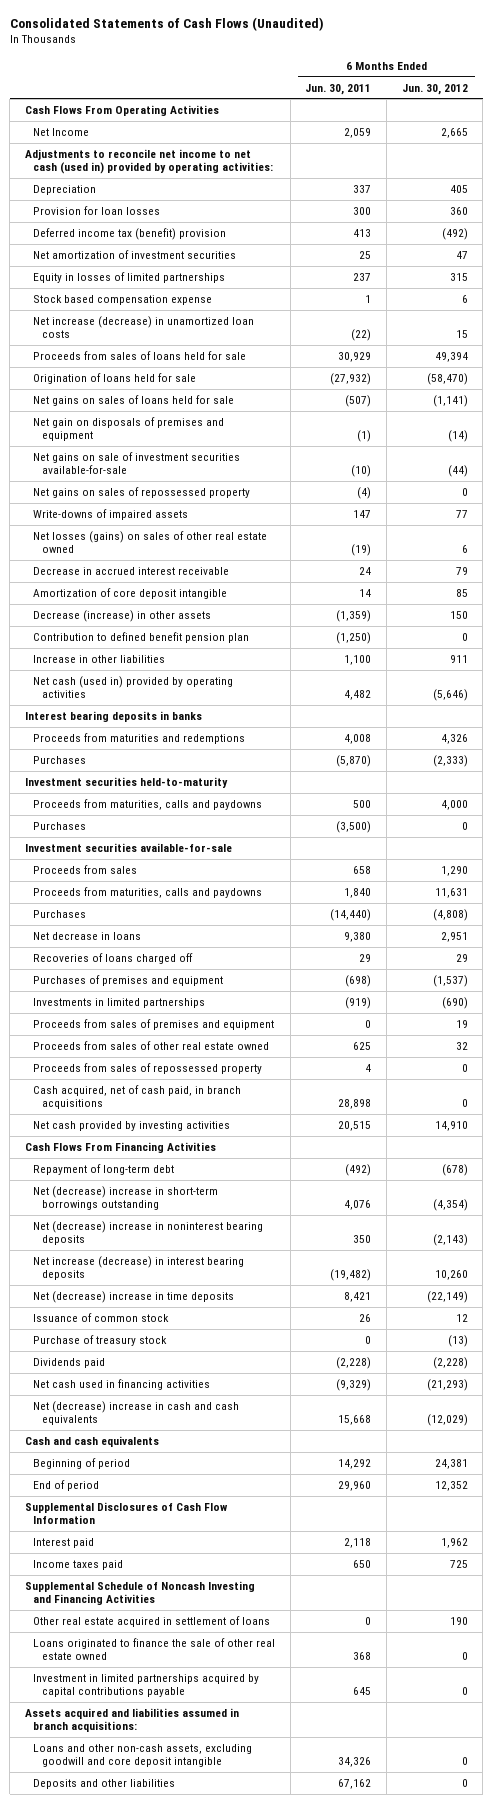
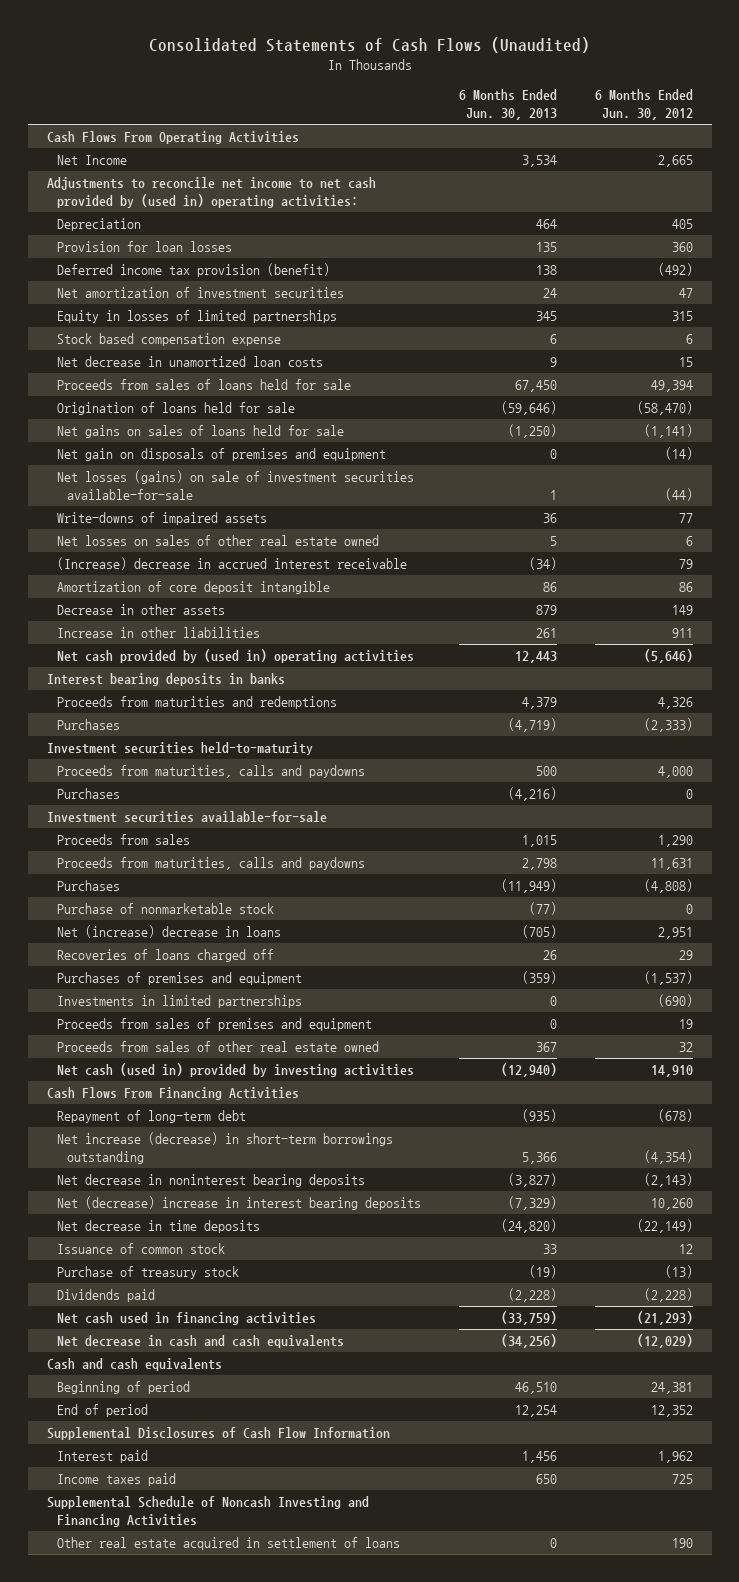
- | 6 Months Ended Jun. 30, 2011 | 6 Months Ended Jun. 30, 2012
+ | 6 Months Ended Jun. 30, 2013 | 6 Months Ended Jun. 30, 2012
- Adjustments to reconcile net income to net cash (used in) provided by operating activities:
+ Adjustments to reconcile net income to net cash provided by (used in) operating activities:
- Deferred income tax (benefit) provision | 413 | (492)
+ Deferred income tax provision (benefit) | 138 | (492)
- Net increase (decrease) in unamortized loan costs | (22) | 15
+ Net decrease in unamortized loan costs | 9 | 15
- Net gains on sale of investment securities available-for-sale | (10) | (44)
- Net gains on sales of repossessed property | (4) | 0
+ Net losses (gains) on sale of investment securities available-for-sale | 1 | (44)
- Net losses (gains) on sales of other real estate owned | (19) | 6
- Decrease in accrued interest receivable | 24 | 79
- Amortization of core deposit intangible | 14 | 85
- Decrease (increase) in other assets | (1,359) | 150
- Contribution to defined benefit pension plan | (1,250) | 0
+ Net losses on sales of other real estate owned | 5 | 6
+ (Increase) decrease in accrued interest receivable | (34) | 79
+ Amortization of core deposit intangible | 86 | 86
+ Decrease in other assets | 879 | 149
- Net cash (used in) provided by operating activities | 4,482 | (5,646)
+ Net cash provided by (used in) operating activities | 12,443 | (5,646)
- Net decrease in loans | 9,380 | 2,951
+ Purchase of nonmarketable stock | (77) | 0
+ Net (increase) decrease in loans | (705) | 2,951
- Proceeds from sales of repossessed property | 4 | 0
- Cash acquired, net of cash paid, in branch acquisitions | 28,898 | 0
- Net cash provided by investing activities | 20,515 | 14,910
+ Net cash (used in) provided by investing activities | (12,940) | 14,910
- Net (decrease) increase in short-term borrowings outstanding | 4,076 | (4,354)
- Net (decrease) increase in noninterest bearing deposits | 350 | (2,143)
- Net increase (decrease) in interest bearing deposits | (19,482) | 10,260
- Net (decrease) increase in time deposits | 8,421 | (22,149)
+ Net increase (decrease) in short-term borrowings outstanding | 5,366 | (4,354)
+ Net decrease in noninterest bearing deposits | (3,827) | (2,143)
+ Net (decrease) increase in interest bearing deposits | (7,329) | 10,260
+ Net decrease in time deposits | (24,820) | (22,149)
- Net (decrease) increase in cash and cash equivalents | 15,668 | (12,029)
+ Net decrease in cash and cash equivalents | (34,256) | (12,029)
- Loans originated to finance the sale of other real estate owned | 368 | 0
- Investment in limited partnerships acquired by capital contributions payable | 645 | 0
- Assets acquired and liabilities assumed in branch acquisitions:
- Loans and other non-cash assets, excluding goodwill and core deposit intangible | 34,326 | 0
- Deposits and other liabilities | 67,162 | 0

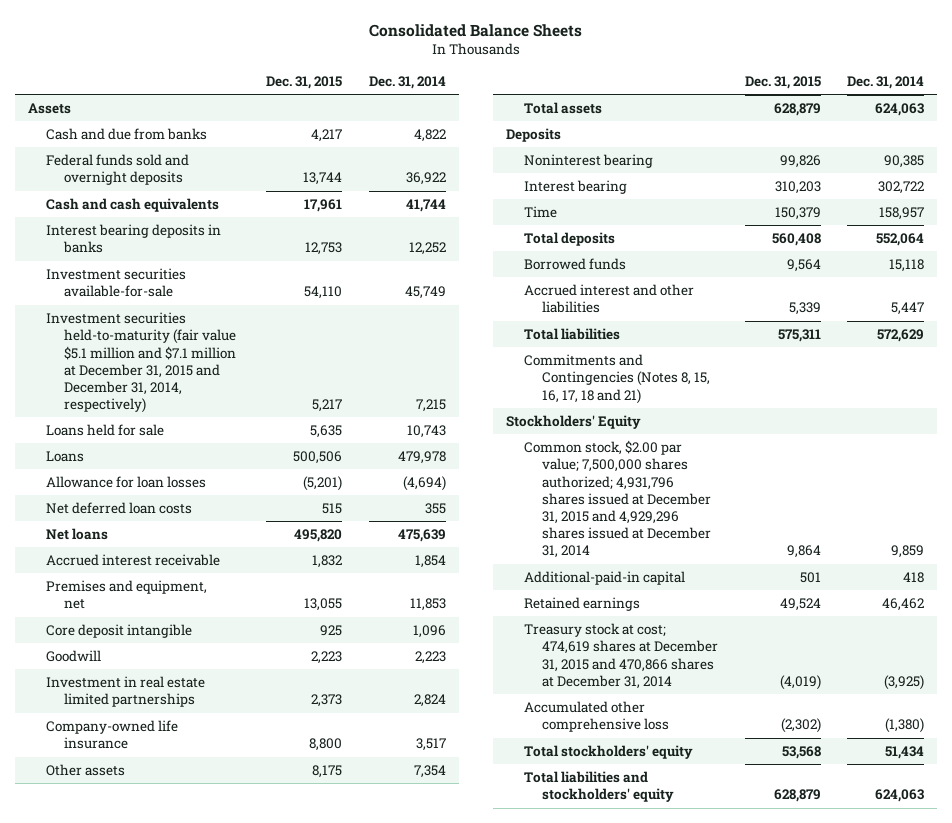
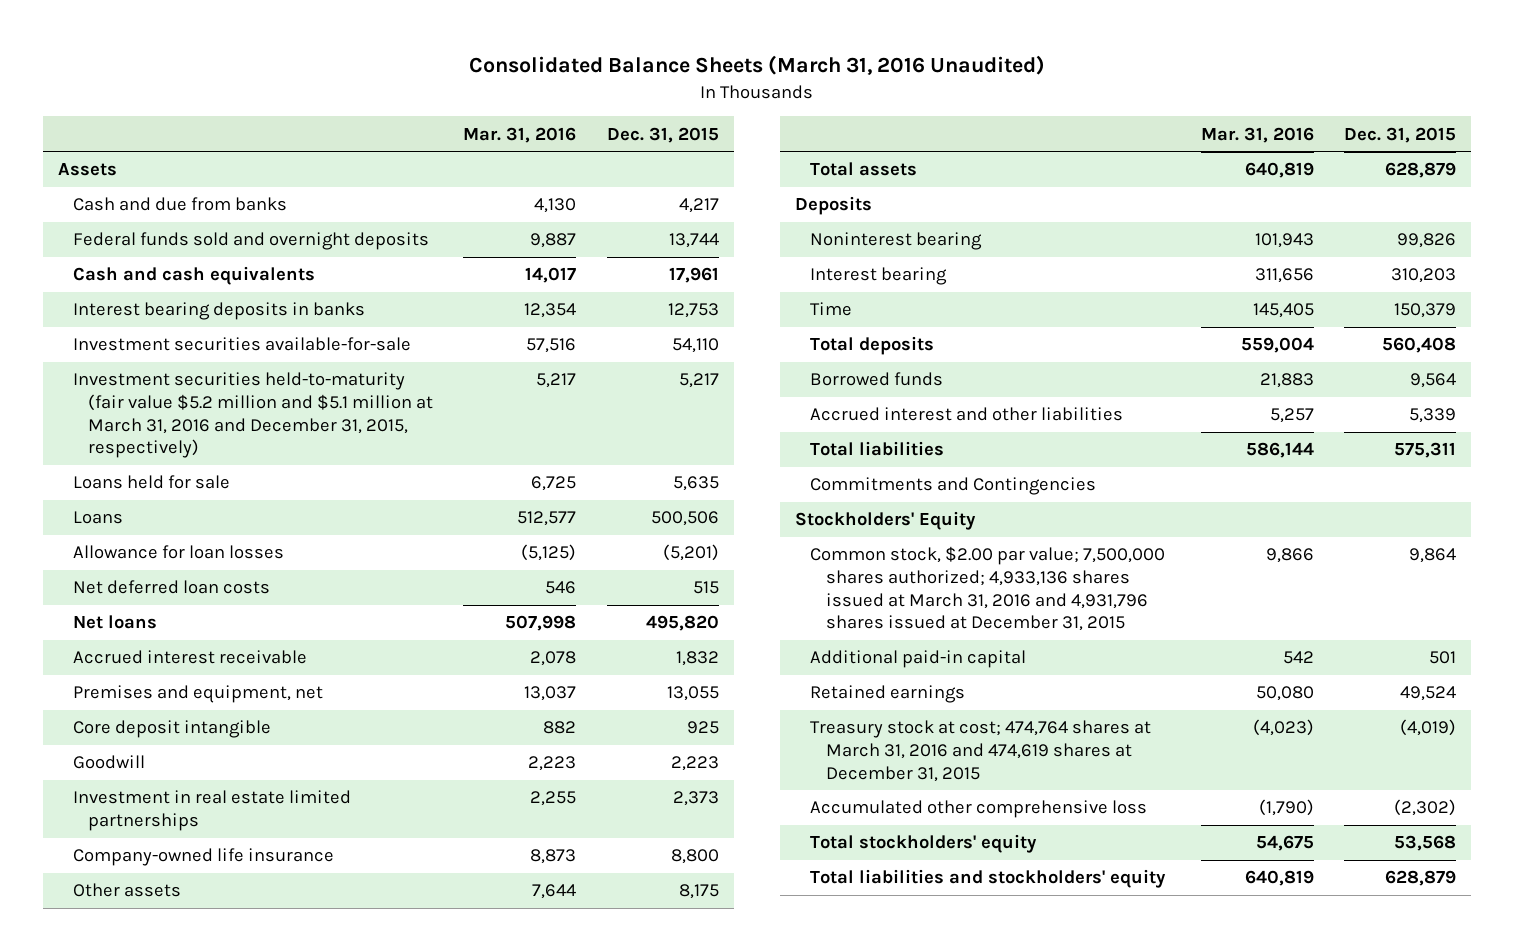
- Consolidated Balance Sheets
+ Consolidated Balance Sheets (March 31, 2016 Unaudited)
- | Dec. 31, 2015 | Dec. 31, 2014
+ | Mar. 31, 2016 | Dec. 31, 2015
- Investment securities held-to-maturity (fair value $5.1 million and $7.1 million at December 31, 2015 and December 31, 2014, respectively) | 5,217 | 7,215
+ Investment securities held-to-maturity (fair value $5.2 million and $5.1 million at March 31, 2016 and December 31, 2015, respectively) | 5,217 | 5,217
- Commitments and Contingencies (Notes 8, 15, 16, 17, 18 and 21)
+ Commitments and Contingencies
- Common stock, $2.00 par value; 7,500,000 shares authorized; 4,931,796 shares issued at December 31, 2015 and 4,929,296 shares issued at December 31, 2014 | 9,864 | 9,859
- Additional-paid-in capital | 501 | 418
+ Common stock, $2.00 par value; 7,500,000 shares authorized; 4,933,136 shares issued at March 31, 2016 and 4,931,796 shares issued at December 31, 2015 | 9,866 | 9,864
+ Additional paid-in capital | 542 | 501
- Treasury stock at cost; 474,619 shares at December 31, 2015 and 470,866 shares at December 31, 2014 | (4,019) | (3,925)
+ Treasury stock at cost; 474,764 shares at March 31, 2016 and 474,619 shares at December 31, 2015 | (4,023) | (4,019)

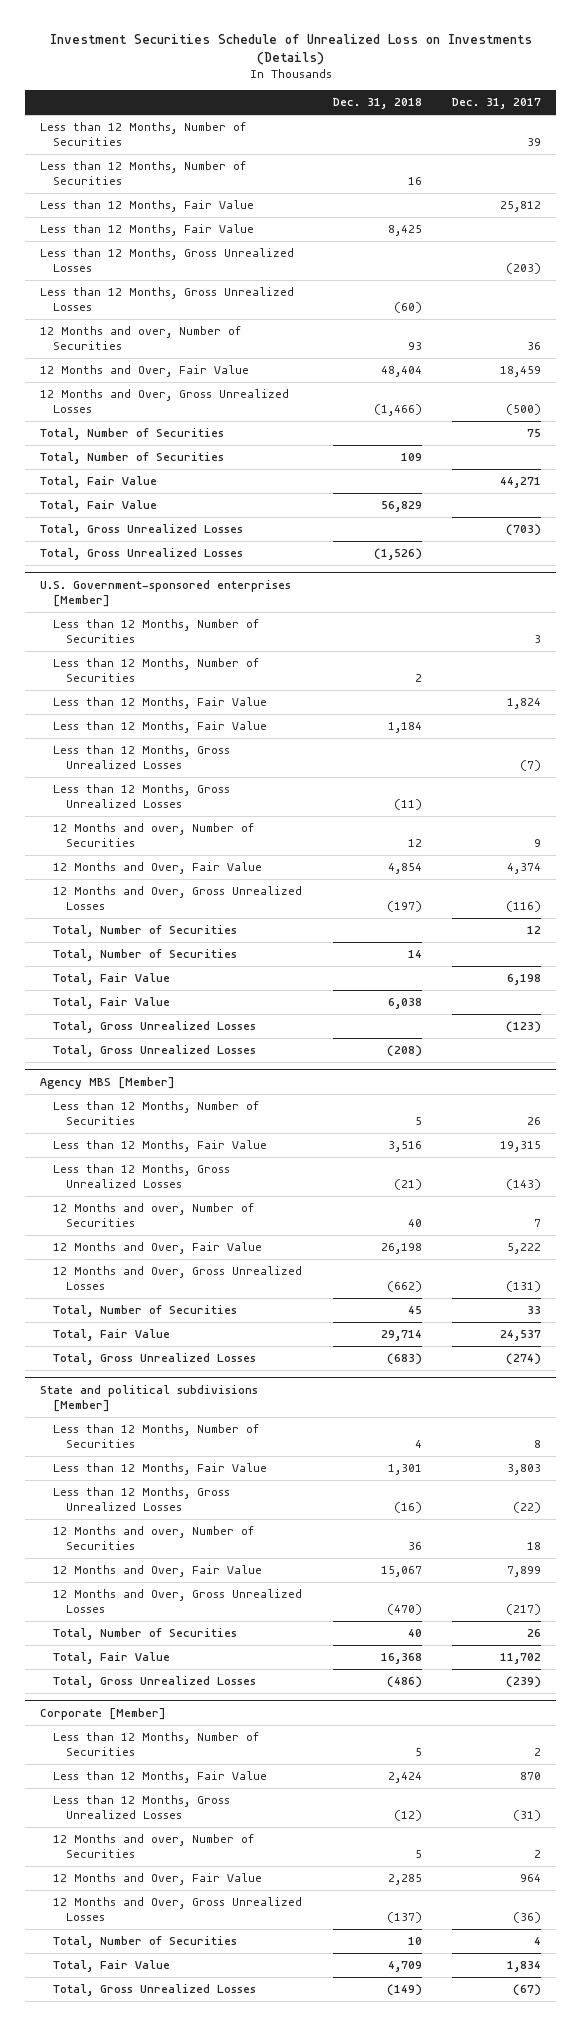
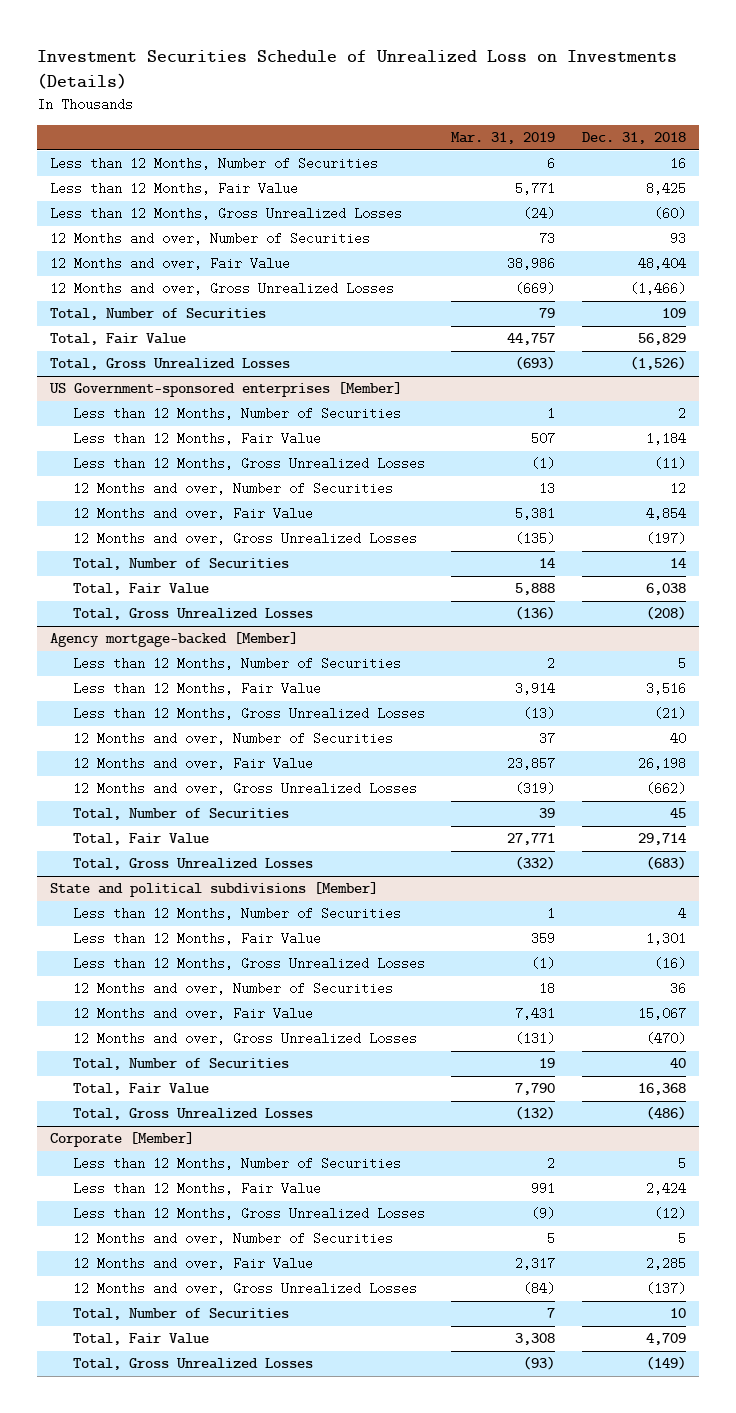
- | Dec. 31, 2018 | Dec. 31, 2017
+ | Mar. 31, 2019 | Dec. 31, 2018
- Less than 12 Months, Number of Securities | | 39
- Less than 12 Months, Fair Value | | 25,812
- Less than 12 Months, Gross Unrealized Losses | | (203)
- 12 Months and Over, Fair Value | 48,404 | 18,459
- 12 Months and Over, Gross Unrealized Losses | (1,466) | (500)
- Total, Number of Securities | | 75
+ 12 Months and over, Fair Value | 38,986 | 48,404
+ 12 Months and over, Gross Unrealized Losses | (669) | (1,466)
- Total, Fair Value | | 44,271
- Total, Gross Unrealized Losses | | (703)
- U.S. Government-sponsored enterprises [Member]
- Less than 12 Months, Number of Securities | | 3
+ US Government-sponsored enterprises [Member]
- Less than 12 Months, Fair Value | | 1,824
- Less than 12 Months, Gross Unrealized Losses | | (7)
- 12 Months and Over, Fair Value | 4,854 | 4,374
- 12 Months and Over, Gross Unrealized Losses | (197) | (116)
- Total, Number of Securities | | 12
+ 12 Months and over, Fair Value | 5,381 | 4,854
+ 12 Months and over, Gross Unrealized Losses | (135) | (197)
- Total, Fair Value | | 6,198
- Total, Gross Unrealized Losses | | (123)
- Agency MBS [Member]
+ Agency mortgage-backed [Member]
- 12 Months and Over, Fair Value | 26,198 | 5,222
- 12 Months and Over, Gross Unrealized Losses | (662) | (131)
+ 12 Months and over, Fair Value | 23,857 | 26,198
+ 12 Months and over, Gross Unrealized Losses | (319) | (662)
@ State and political subdivisions [Member]
- 12 Months and Over, Fair Value | 15,067 | 7,899
- 12 Months and Over, Gross Unrealized Losses | (470) | (217)
+ 12 Months and over, Fair Value | 7,431 | 15,067
+ 12 Months and over, Gross Unrealized Losses | (131) | (470)
@ Corporate [Member]
- 12 Months and Over, Fair Value | 2,285 | 964
- 12 Months and Over, Gross Unrealized Losses | (137) | (36)
+ 12 Months and over, Fair Value | 2,317 | 2,285
+ 12 Months and over, Gross Unrealized Losses | (84) | (137)

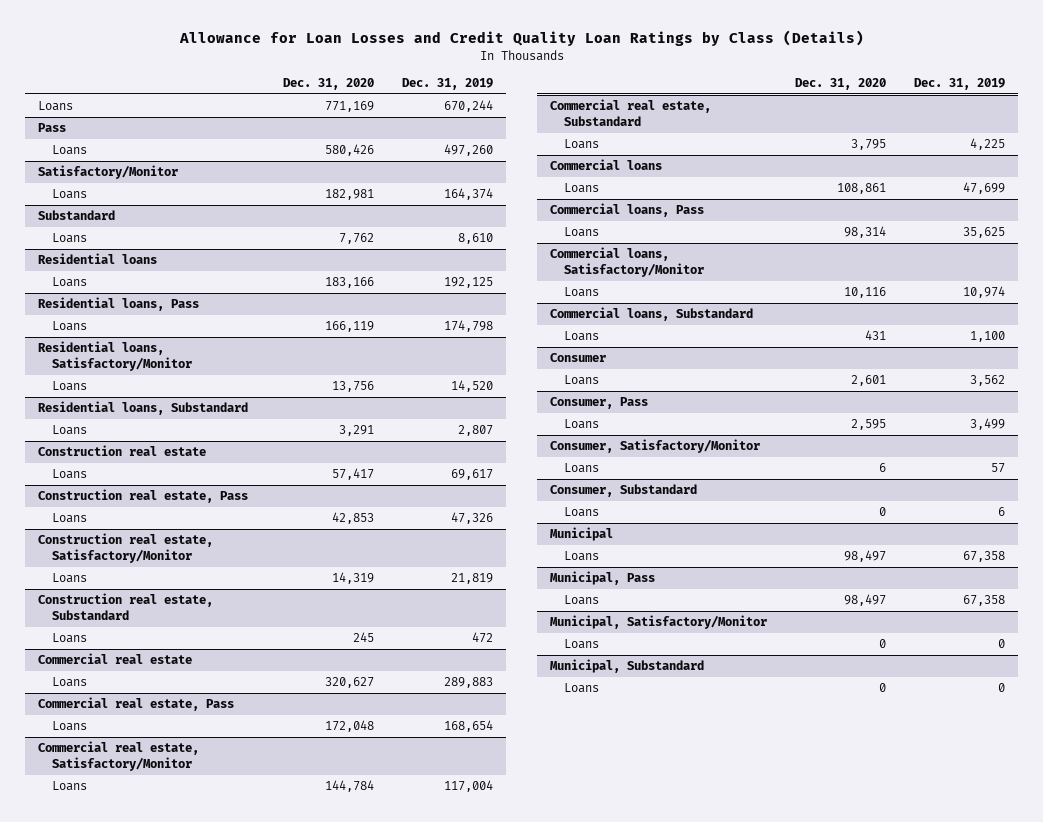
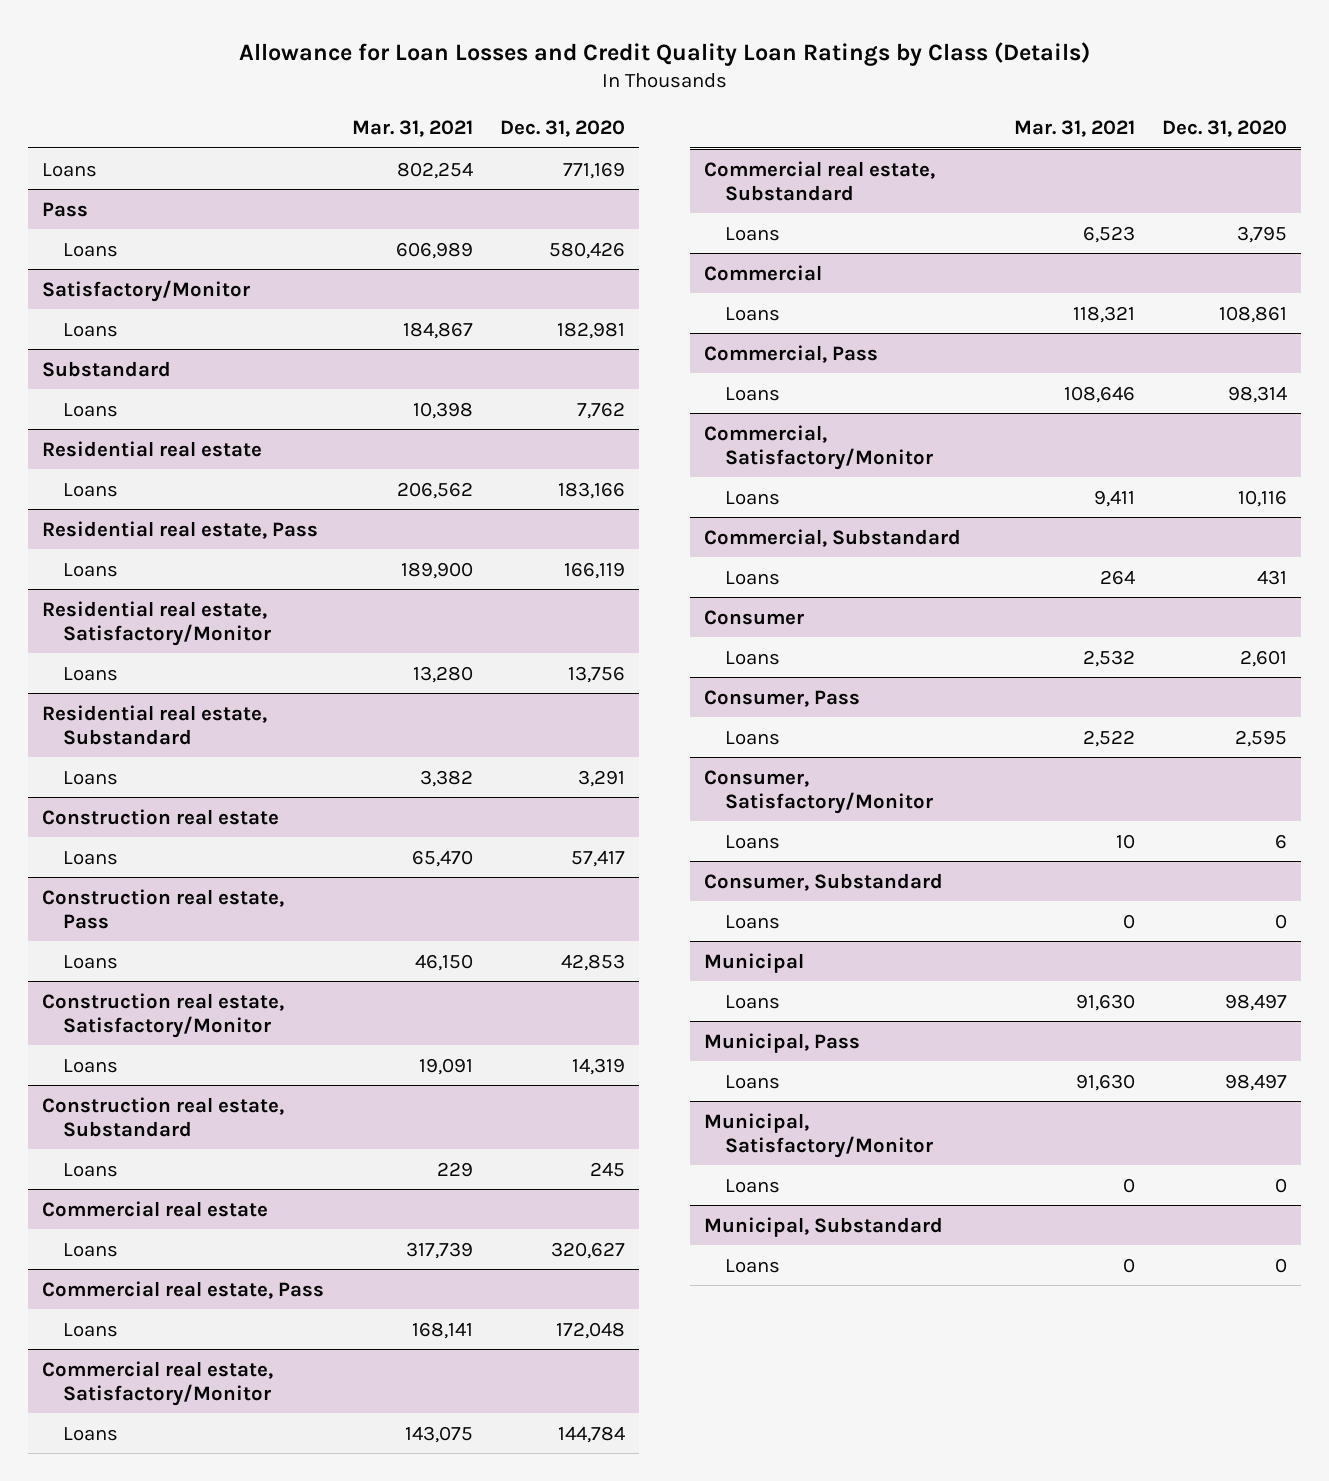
- | Dec. 31, 2020 | Dec. 31, 2019
+ | Mar. 31, 2021 | Dec. 31, 2020
- Residential loans
+ Residential real estate
- Residential loans, Pass
+ Residential real estate, Pass
- Residential loans, Satisfactory/Monitor
+ Residential real estate, Satisfactory/Monitor
- Residential loans, Substandard
+ Residential real estate, Substandard
- Commercial loans
+ Commercial
- Commercial loans, Pass
+ Commercial, Pass
- Commercial loans, Satisfactory/Monitor
+ Commercial, Satisfactory/Monitor
- Commercial loans, Substandard
+ Commercial, Substandard

